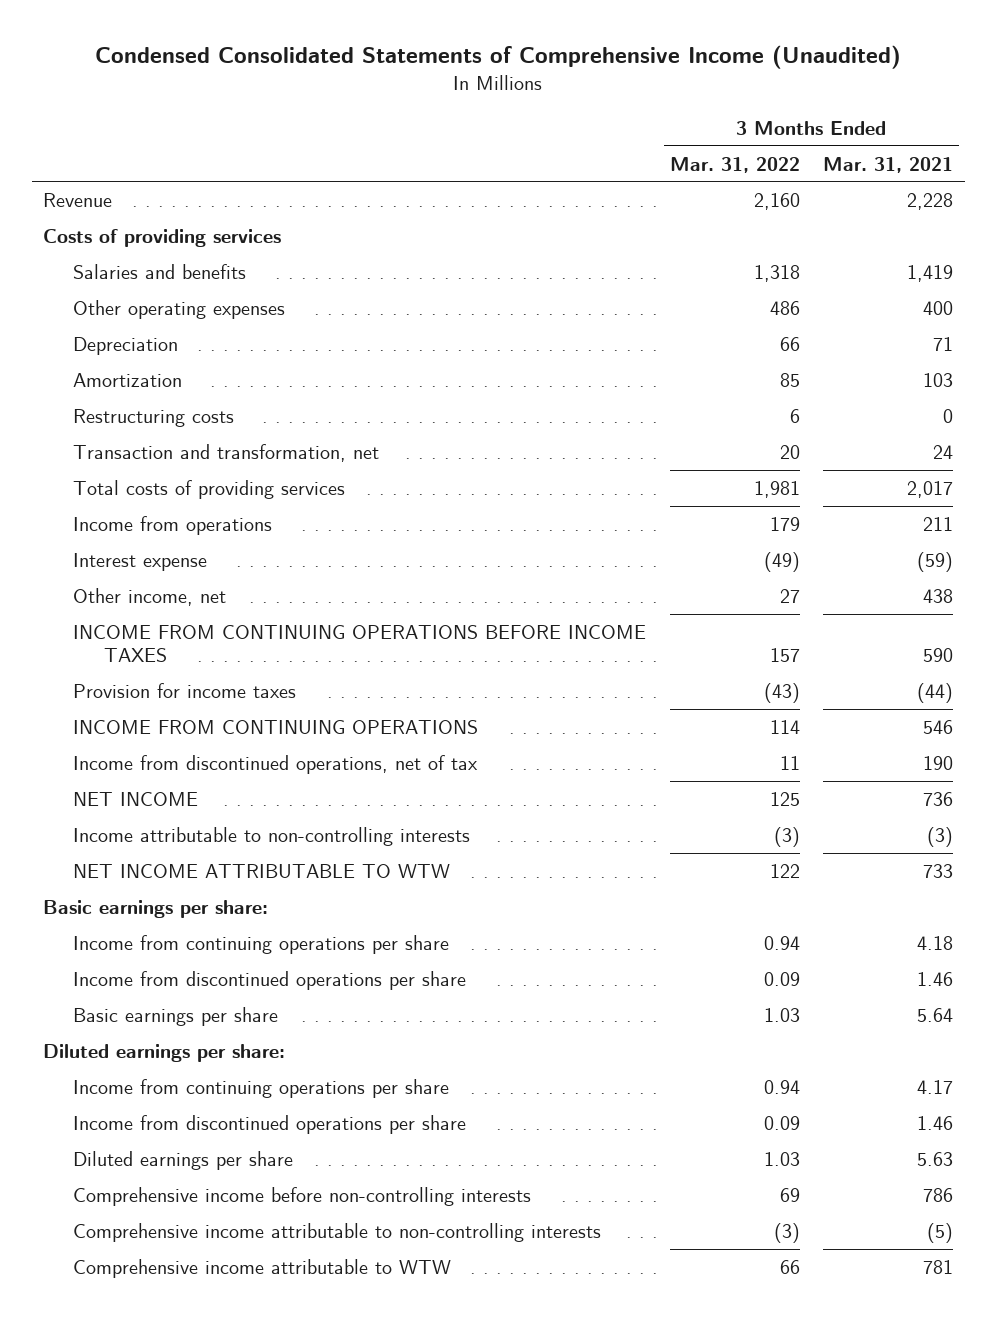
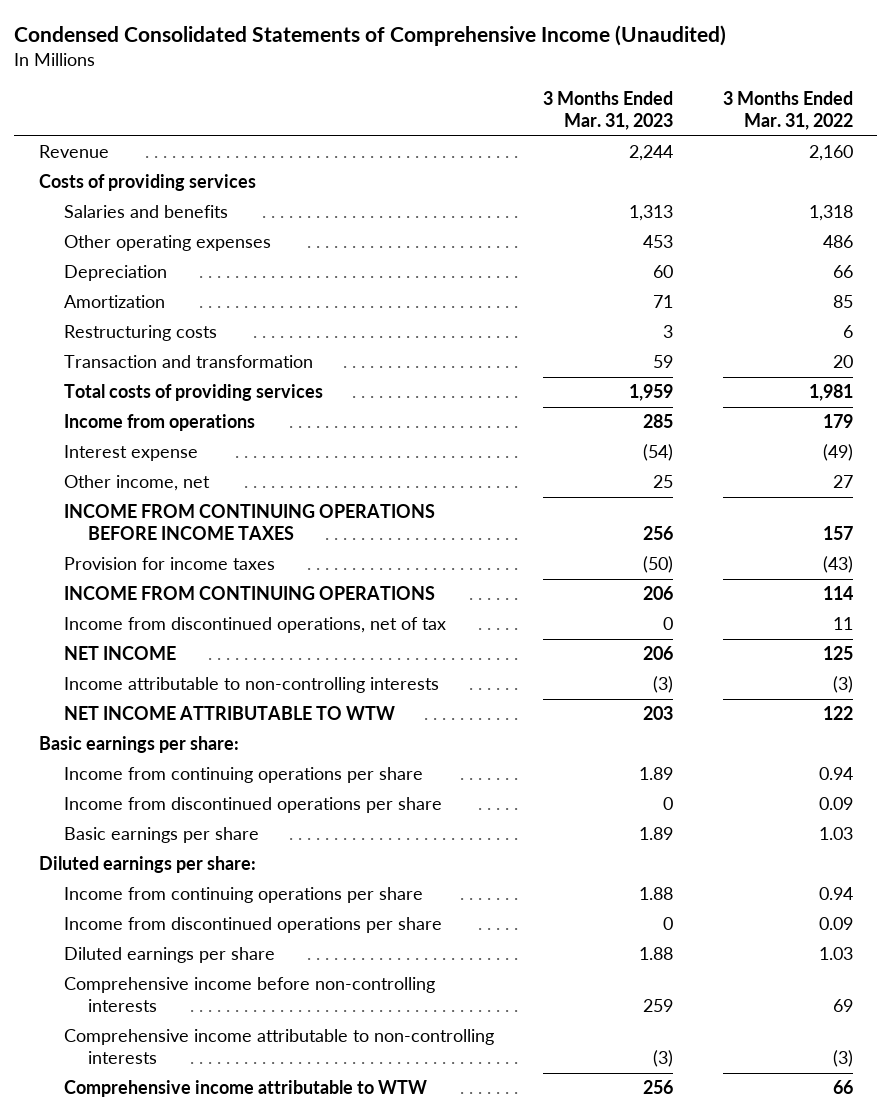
- | 3 Months Ended Mar. 31, 2022 | 3 Months Ended Mar. 31, 2021
+ | 3 Months Ended Mar. 31, 2023 | 3 Months Ended Mar. 31, 2022
- Transaction and transformation, net | 20 | 24
+ Transaction and transformation | 59 | 20

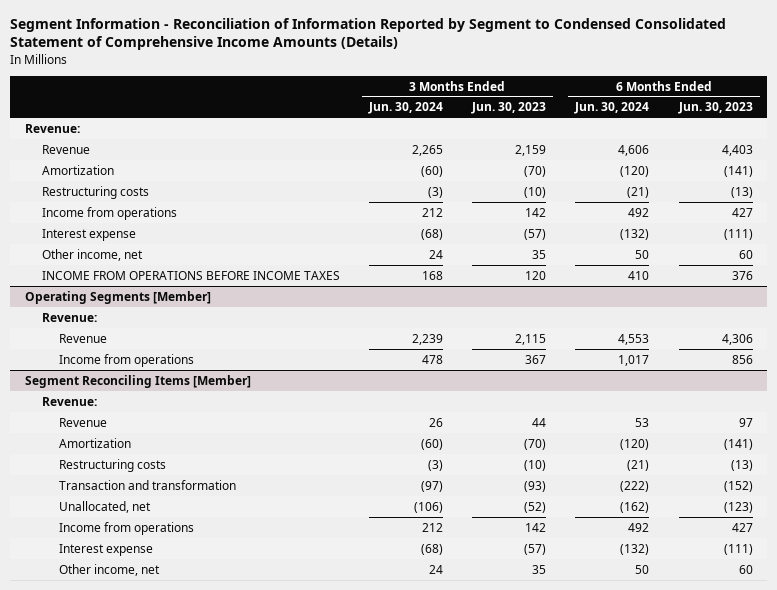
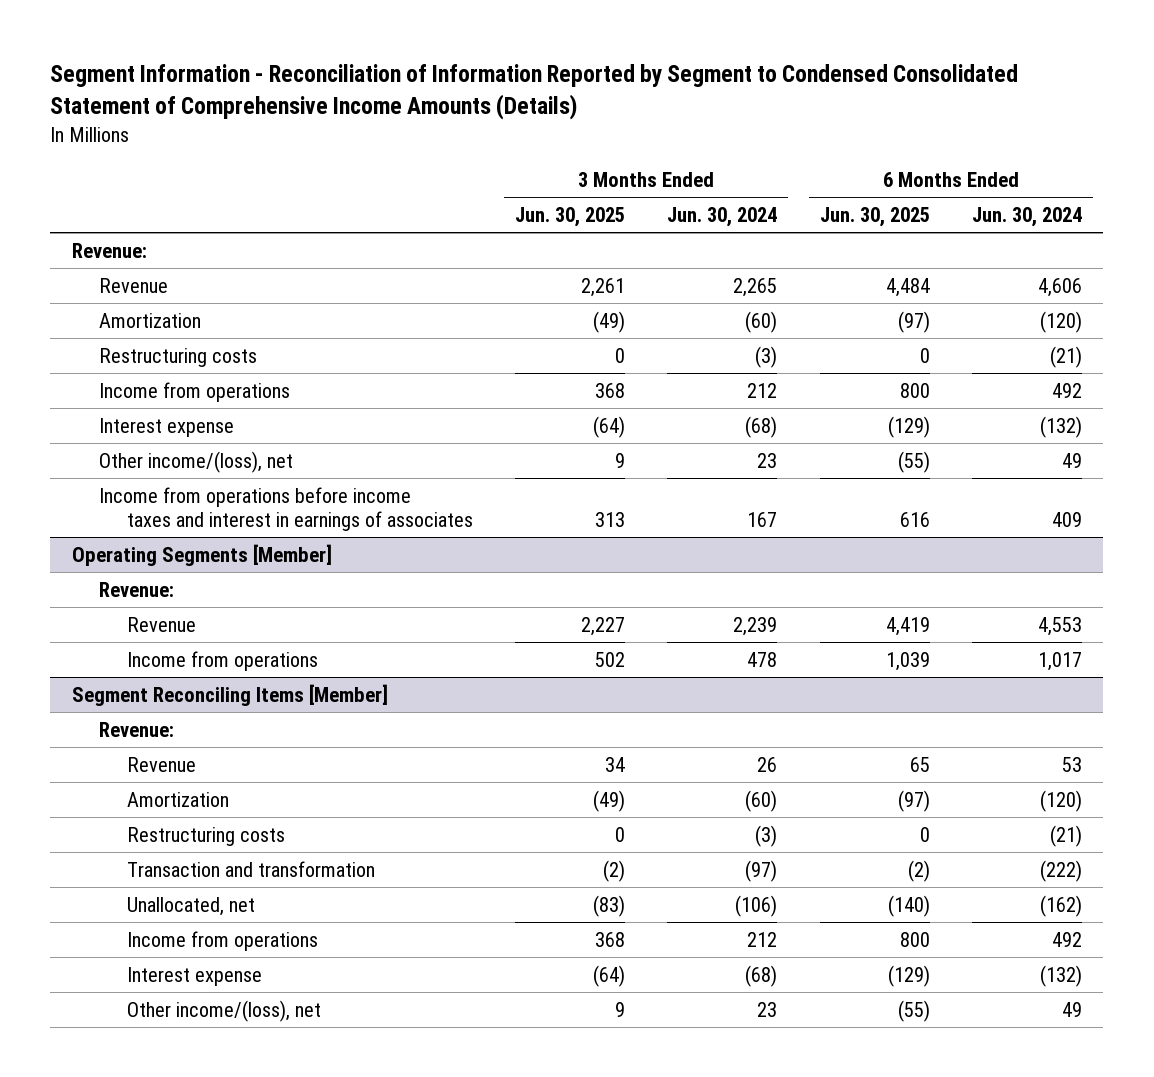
- | 3 Months Ended Jun. 30, 2024 | 3 Months Ended Jun. 30, 2023 | 6 Months Ended Jun. 30, 2024 | 6 Months Ended Jun. 30, 2023
+ | 3 Months Ended Jun. 30, 2025 | 3 Months Ended Jun. 30, 2024 | 6 Months Ended Jun. 30, 2025 | 6 Months Ended Jun. 30, 2024
- Other income, net | 24 | 35 | 50 | 60
- INCOME FROM OPERATIONS BEFORE INCOME TAXES | 168 | 120 | 410 | 376
+ Other income/(loss), net | 9 | 23 | (55) | 49
+ Income from operations before income taxes and interest in earnings of associates | 313 | 167 | 616 | 409
@ Segment Reconciling Items [Member]
- Other income, net | 24 | 35 | 50 | 60
+ Other income/(loss), net | 9 | 23 | (55) | 49

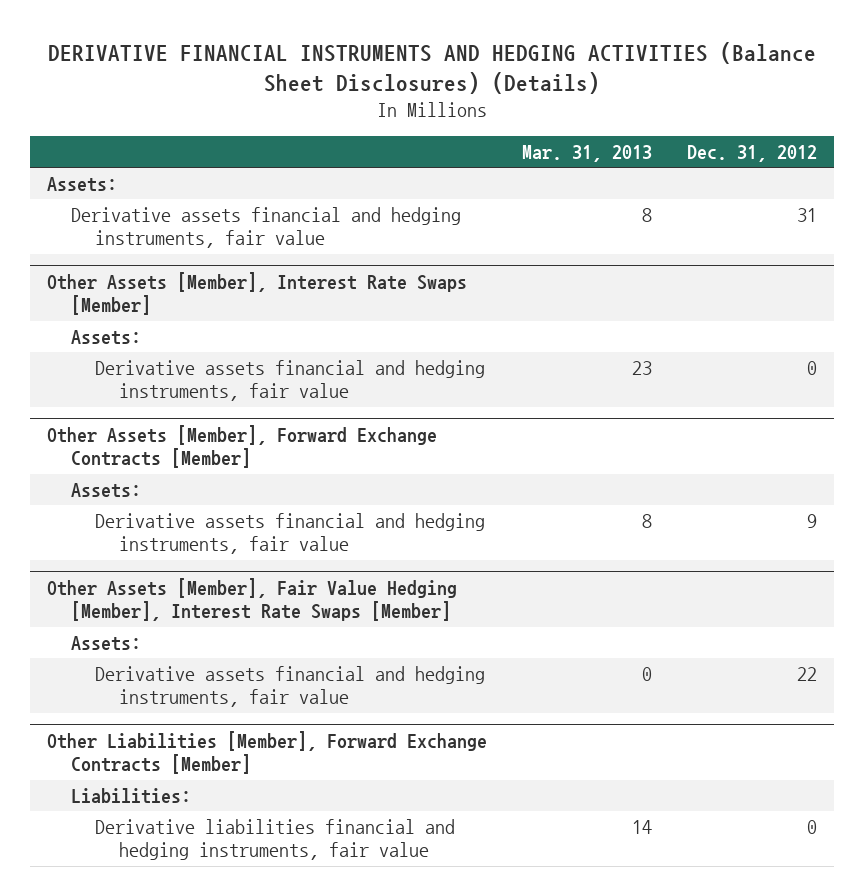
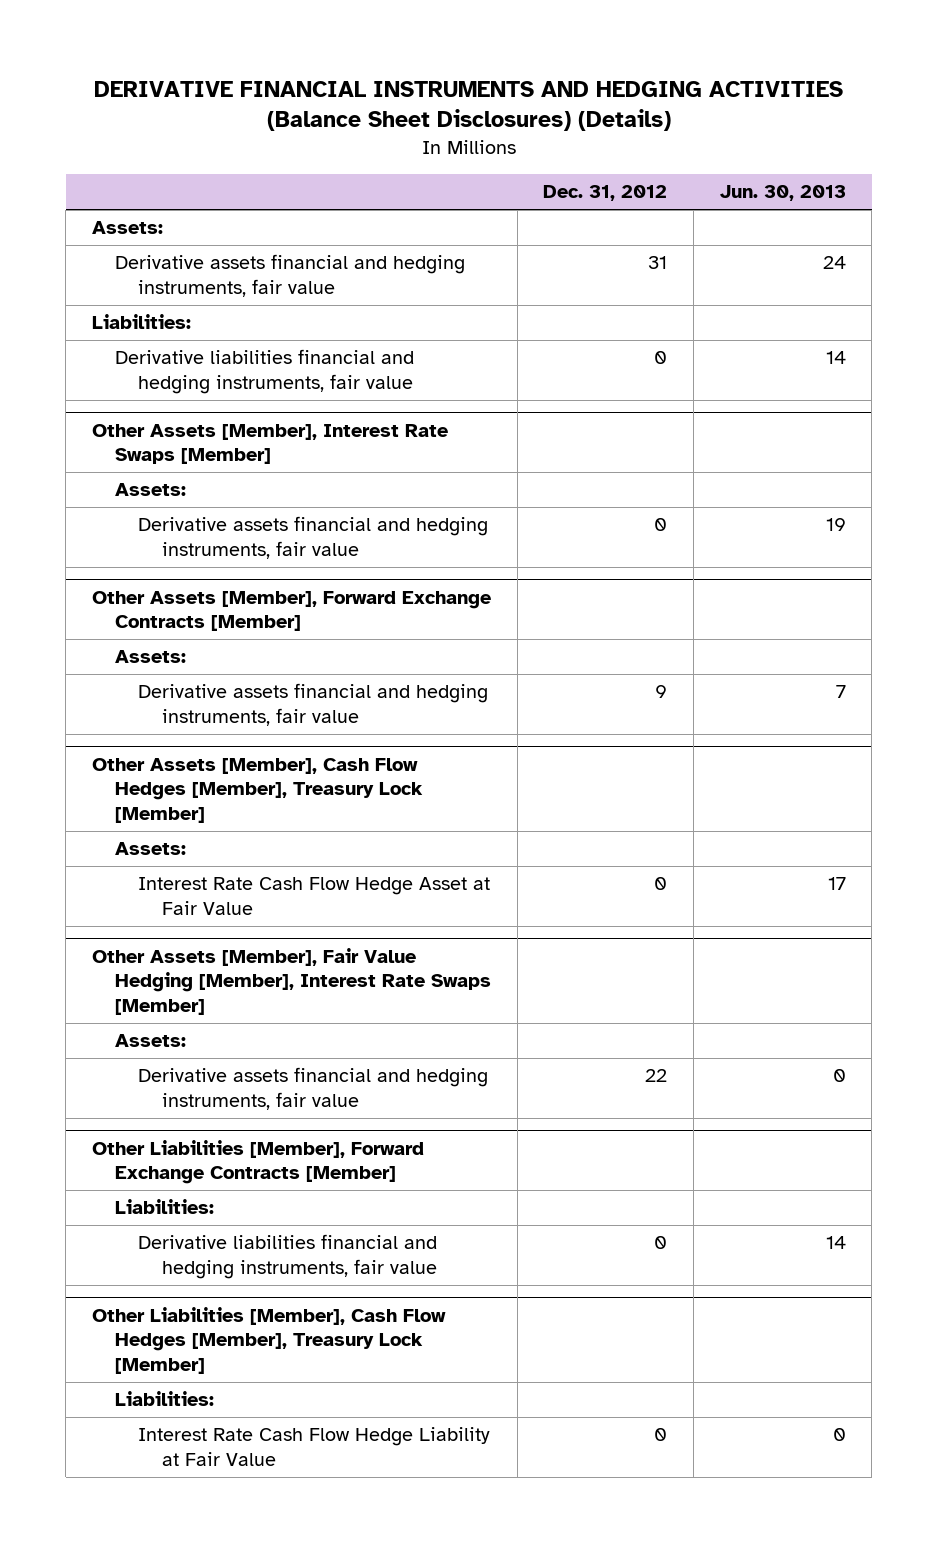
- | Mar. 31, 2013 | Dec. 31, 2012
+ | Dec. 31, 2012 | Jun. 30, 2013
+ Liabilities:
+ Derivative liabilities financial and hedging instruments, fair value | 0 | 14
+ Other Assets [Member], Cash Flow Hedges [Member], Treasury Lock [Member]
+ Assets:
+ Interest Rate Cash Flow Hedge Asset at Fair Value | 0 | 17
+ Other Liabilities [Member], Cash Flow Hedges [Member], Treasury Lock [Member]
+ Liabilities:
+ Interest Rate Cash Flow Hedge Liability at Fair Value | 0 | 0

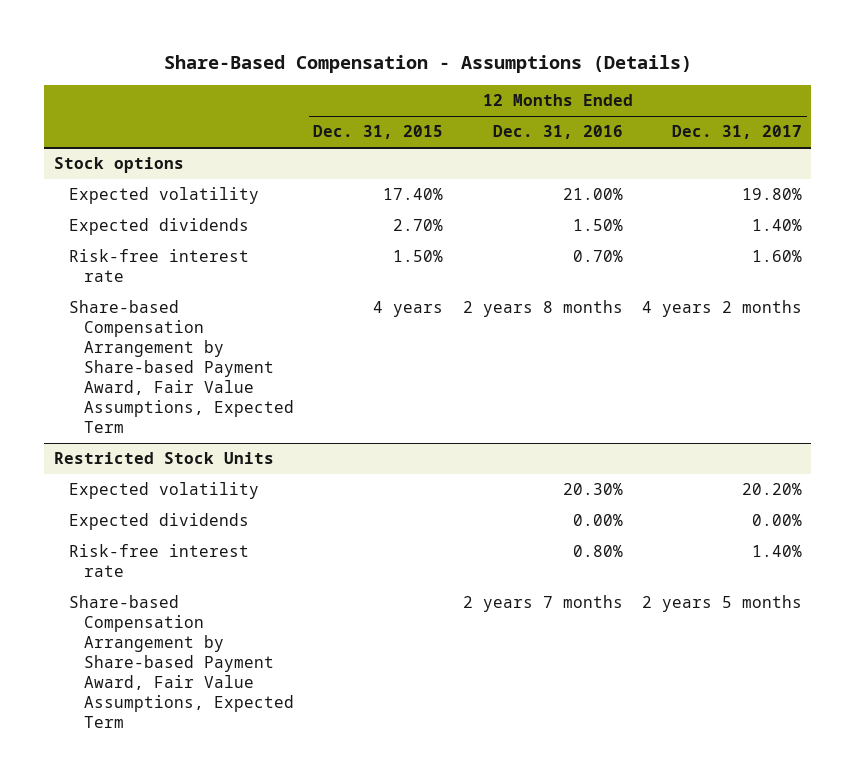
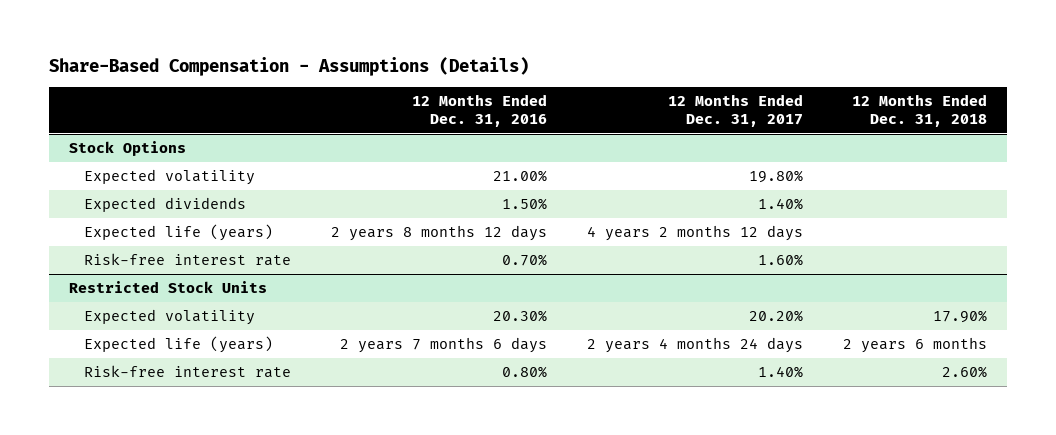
- | 12 Months Ended Dec. 31, 2015 | 12 Months Ended Dec. 31, 2016 | 12 Months Ended Dec. 31, 2017
+ | 12 Months Ended Dec. 31, 2016 | 12 Months Ended Dec. 31, 2017 | 12 Months Ended Dec. 31, 2018
- Stock options
+ Stock Options
+ Expected life (years) | 2 years 8 months 12 days | 4 years 2 months 12 days |
- Share-based Compensation Arrangement by Share-based Payment Award, Fair Value Assumptions, Expected Term | 4 years | 2 years 8 months | 4 years 2 months
@ Restricted Stock Units
- Expected dividends | | 0.00% | 0.00%
+ Expected life (years) | 2 years 7 months 6 days | 2 years 4 months 24 days | 2 years 6 months
- Share-based Compensation Arrangement by Share-based Payment Award, Fair Value Assumptions, Expected Term | | 2 years 7 months | 2 years 5 months

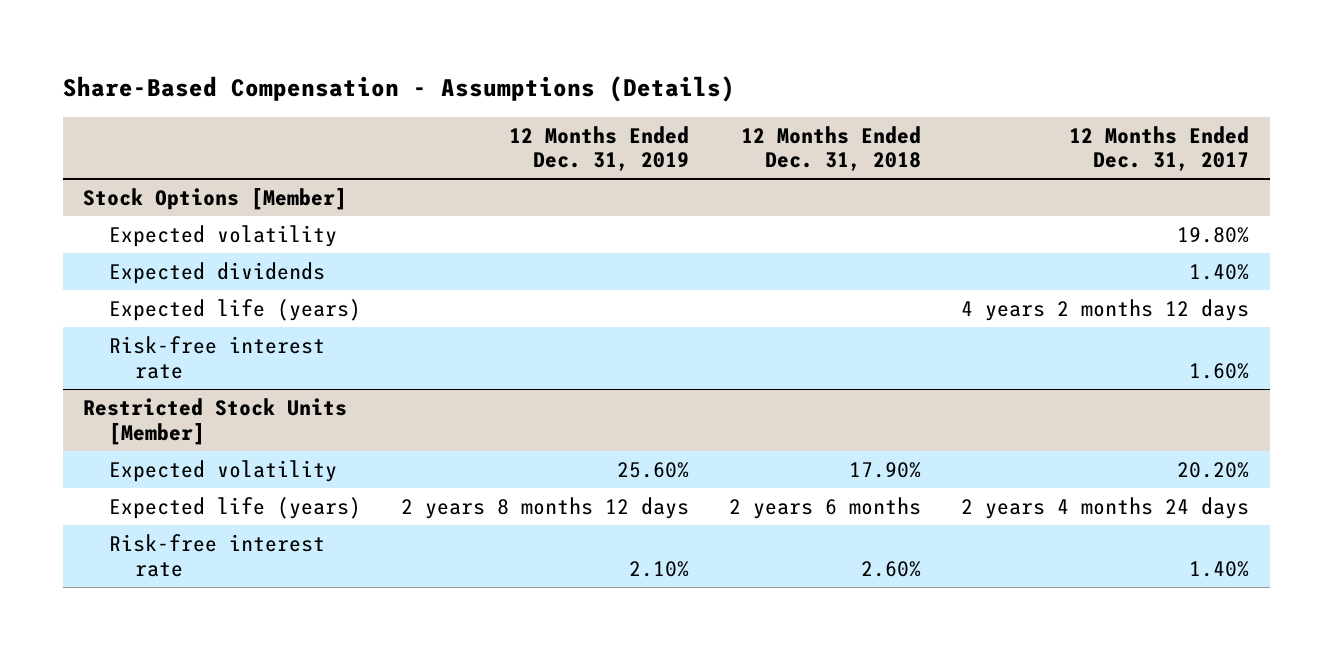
- | 12 Months Ended Dec. 31, 2016 | 12 Months Ended Dec. 31, 2017 | 12 Months Ended Dec. 31, 2018
+ | 12 Months Ended Dec. 31, 2019 | 12 Months Ended Dec. 31, 2018 | 12 Months Ended Dec. 31, 2017
- Stock Options
+ Stock Options [Member]
- Restricted Stock Units
+ Restricted Stock Units [Member]

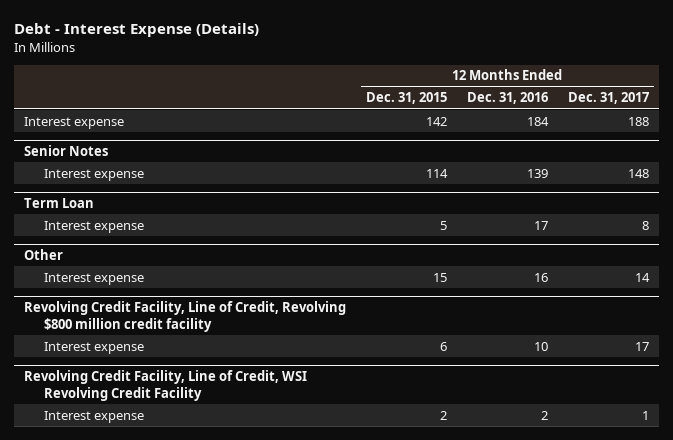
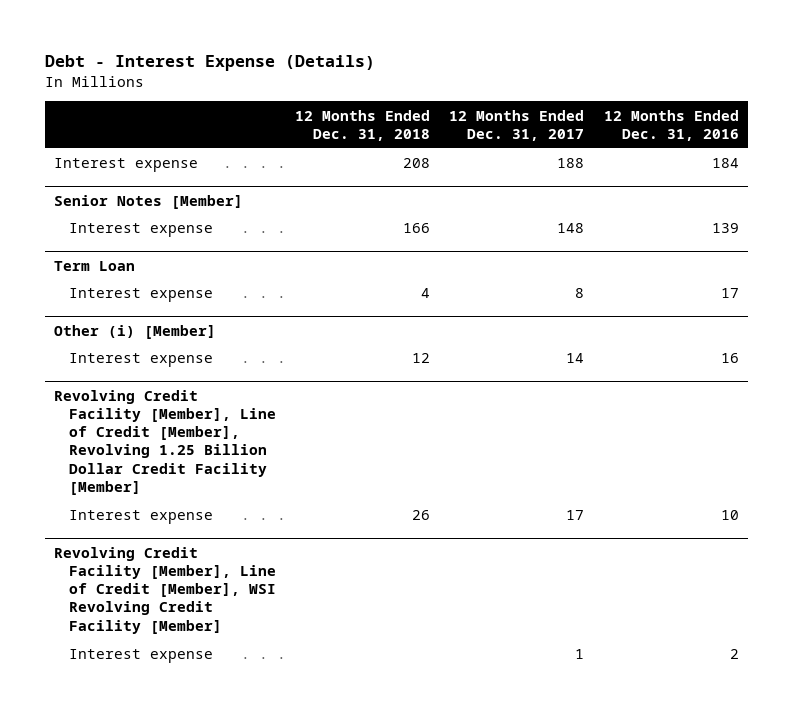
- | 12 Months Ended Dec. 31, 2015 | 12 Months Ended Dec. 31, 2016 | 12 Months Ended Dec. 31, 2017
+ | 12 Months Ended Dec. 31, 2018 | 12 Months Ended Dec. 31, 2017 | 12 Months Ended Dec. 31, 2016
- Senior Notes
+ Senior Notes [Member]
- Other
+ Other (i) [Member]
- Revolving Credit Facility, Line of Credit, Revolving $800 million credit facility
+ Revolving Credit Facility [Member], Line of Credit [Member], Revolving 1.25 Billion Dollar Credit Facility [Member]
- Revolving Credit Facility, Line of Credit, WSI Revolving Credit Facility
+ Revolving Credit Facility [Member], Line of Credit [Member], WSI Revolving Credit Facility [Member]

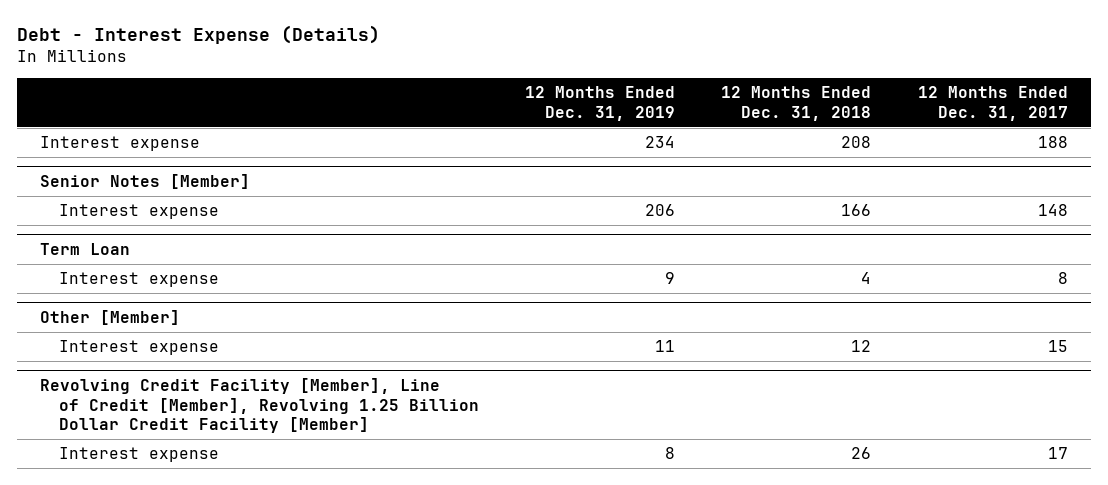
- | 12 Months Ended Dec. 31, 2018 | 12 Months Ended Dec. 31, 2017 | 12 Months Ended Dec. 31, 2016
+ | 12 Months Ended Dec. 31, 2019 | 12 Months Ended Dec. 31, 2018 | 12 Months Ended Dec. 31, 2017
- Other (i) [Member]
- Interest expense | 12 | 14 | 16
+ Other [Member]
+ Interest expense | 11 | 12 | 15
- Revolving Credit Facility [Member], Line of Credit [Member], WSI Revolving Credit Facility [Member]
- Interest expense | | 1 | 2

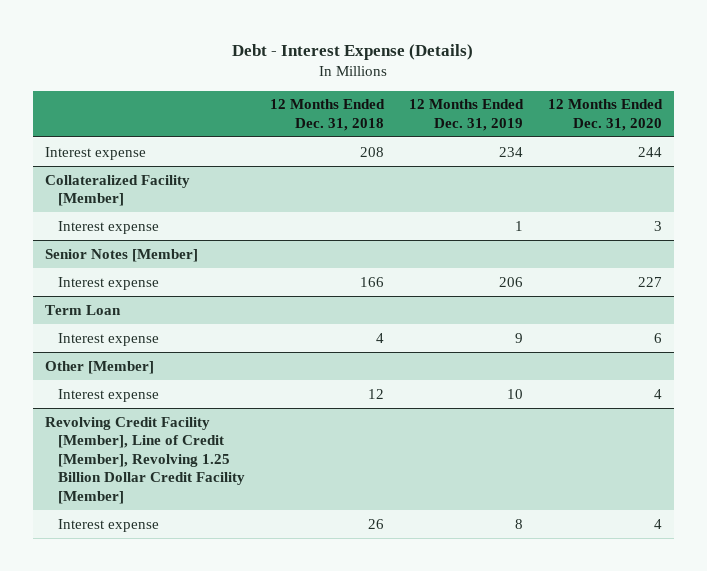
- | 12 Months Ended Dec. 31, 2019 | 12 Months Ended Dec. 31, 2018 | 12 Months Ended Dec. 31, 2017
+ | 12 Months Ended Dec. 31, 2018 | 12 Months Ended Dec. 31, 2019 | 12 Months Ended Dec. 31, 2020
+ Collateralized Facility [Member]
+ Interest expense | | 1 | 3
@ Other [Member]
- Interest expense | 11 | 12 | 15
+ Interest expense | 12 | 10 | 4

